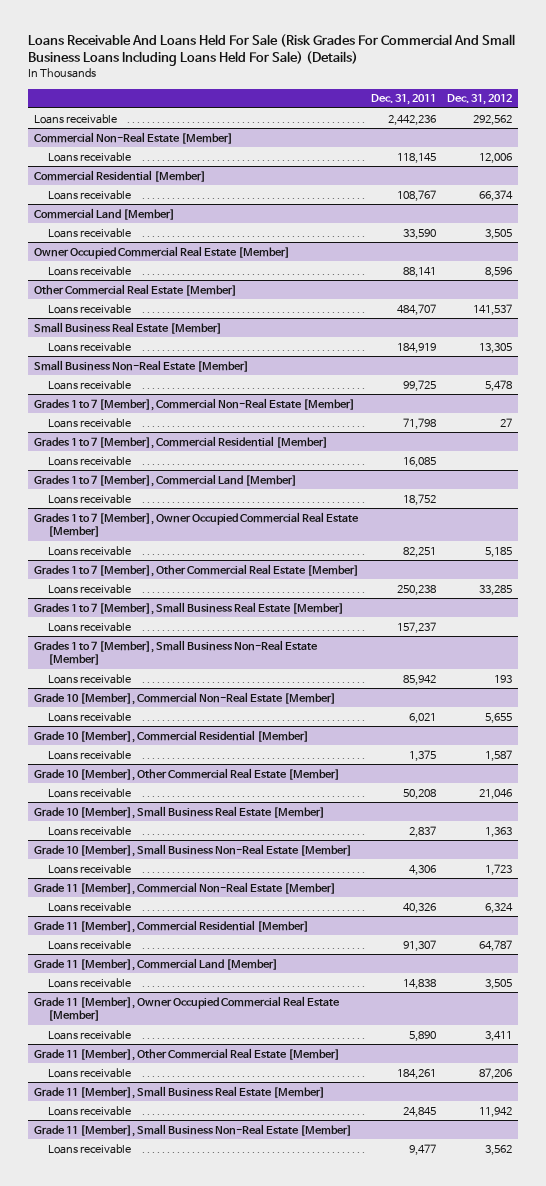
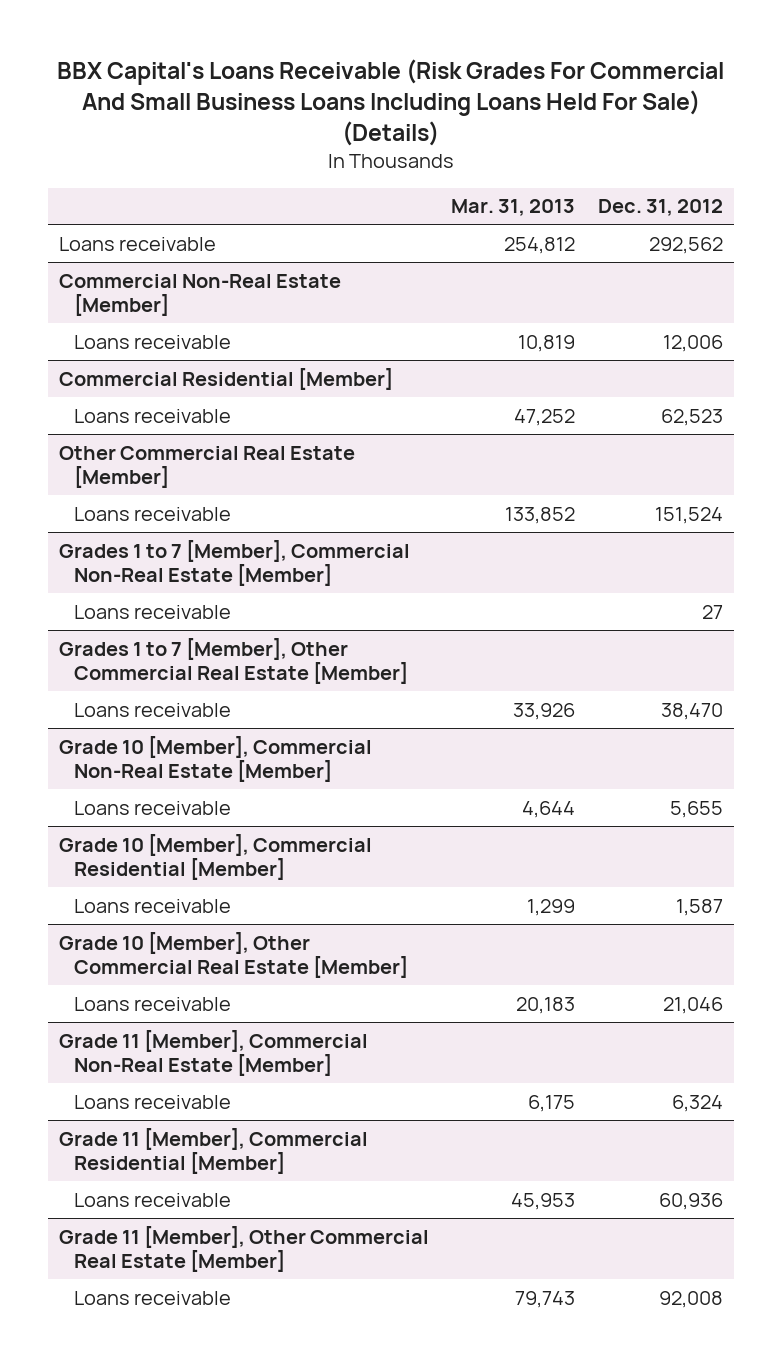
- Loans Receivable And Loans Held For Sale (Risk Grades For Commercial And Small Business Loans Including Loans Held For Sale) (Details)
+ BBX Capital's Loans Receivable (Risk Grades For Commercial And Small Business Loans Including Loans Held For Sale) (Details)
- | Dec. 31, 2011 | Dec. 31, 2012
+ | Mar. 31, 2013 | Dec. 31, 2012
@ Commercial Residential [Member]
- Loans receivable | 108,767 | 66,374
- Commercial Land [Member]
- Loans receivable | 33,590 | 3,505
- Owner Occupied Commercial Real Estate [Member]
- Loans receivable | 88,141 | 8,596
@ Commercial Residential [Member]
+ Loans receivable | 47,252 | 62,523
@ Other Commercial Real Estate [Member]
- Loans receivable | 484,707 | 141,537
- Small Business Real Estate [Member]
- Loans receivable | 184,919 | 13,305
- Small Business Non-Real Estate [Member]
- Loans receivable | 99,725 | 5,478
@ Other Commercial Real Estate [Member]
+ Loans receivable | 133,852 | 151,524
- Grades 1 to 7 [Member], Commercial Residential [Member]
- Loans receivable | 16,085 |
- Grades 1 to 7 [Member], Commercial Land [Member]
- Loans receivable | 18,752 |
- Grades 1 to 7 [Member], Owner Occupied Commercial Real Estate [Member]
- Loans receivable | 82,251 | 5,185
@ Grades 1 to 7 [Member], Other Commercial Real Estate [Member]
- Loans receivable | 250,238 | 33,285
- Grades 1 to 7 [Member], Small Business Real Estate [Member]
- Loans receivable | 157,237 |
- Grades 1 to 7 [Member], Small Business Non-Real Estate [Member]
- Loans receivable | 85,942 | 193
@ Grades 1 to 7 [Member], Other Commercial Real Estate [Member]
+ Loans receivable | 33,926 | 38,470
- Grade 10 [Member], Small Business Real Estate [Member]
- Loans receivable | 2,837 | 1,363
- Grade 10 [Member], Small Business Non-Real Estate [Member]
- Loans receivable | 4,306 | 1,723
@ Grade 11 [Member], Commercial Residential [Member]
- Loans receivable | 91,307 | 64,787
- Grade 11 [Member], Commercial Land [Member]
- Loans receivable | 14,838 | 3,505
- Grade 11 [Member], Owner Occupied Commercial Real Estate [Member]
- Loans receivable | 5,890 | 3,411
@ Grade 11 [Member], Commercial Residential [Member]
+ Loans receivable | 45,953 | 60,936
@ Grade 11 [Member], Other Commercial Real Estate [Member]
- Loans receivable | 184,261 | 87,206
- Grade 11 [Member], Small Business Real Estate [Member]
- Loans receivable | 24,845 | 11,942
- Grade 11 [Member], Small Business Non-Real Estate [Member]
- Loans receivable | 9,477 | 3,562
@ Grade 11 [Member], Other Commercial Real Estate [Member]
+ Loans receivable | 79,743 | 92,008

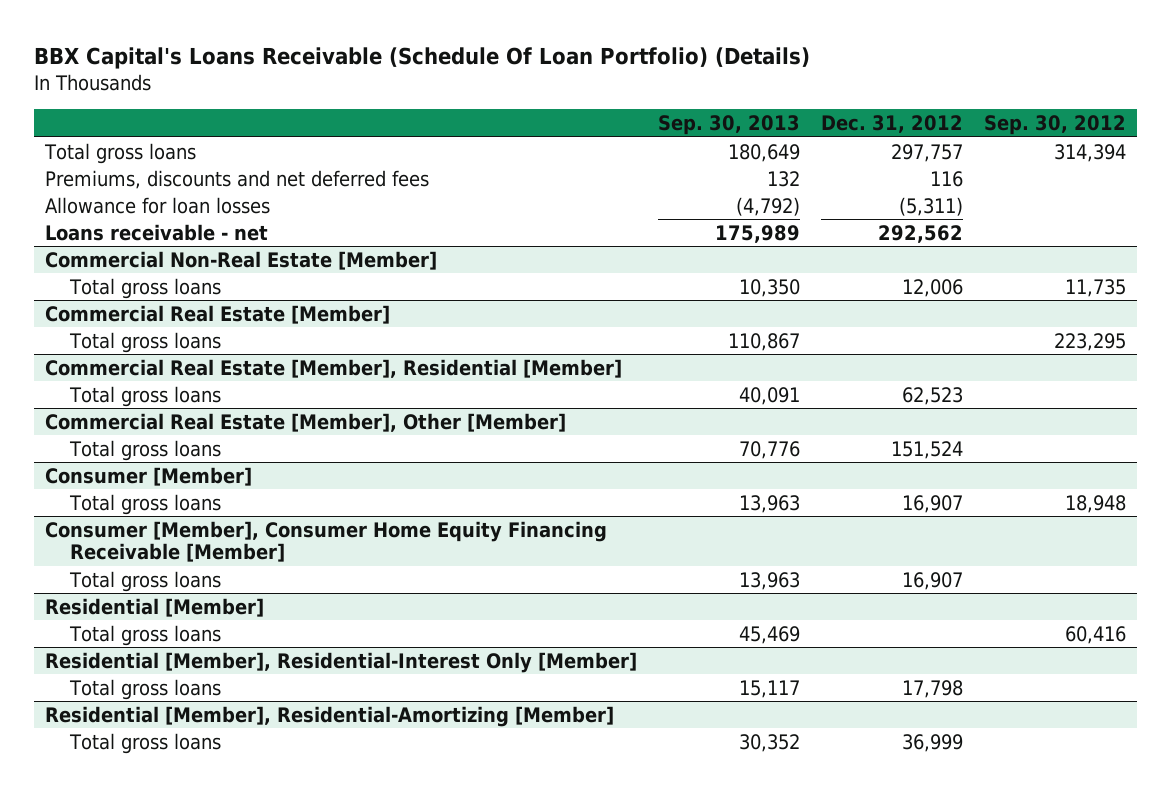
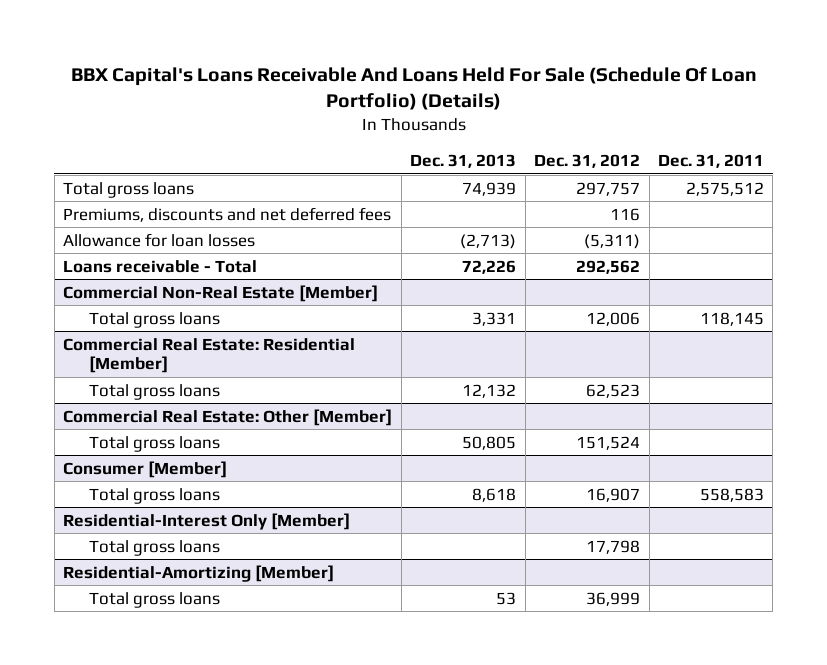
- BBX Capital's Loans Receivable (Schedule Of Loan Portfolio) (Details)
+ BBX Capital's Loans Receivable And Loans Held For Sale (Schedule Of Loan Portfolio) (Details)
- | Sep. 30, 2013 | Dec. 31, 2012 | Sep. 30, 2012
+ | Dec. 31, 2013 | Dec. 31, 2012 | Dec. 31, 2011
- Loans receivable - net | 175,989 | 292,562 |
+ Loans receivable - Total | 72,226 | 292,562 |
- Commercial Real Estate [Member]
- Total gross loans | 110,867 | | 223,295
- Commercial Real Estate [Member], Residential [Member]
+ Commercial Real Estate: Residential [Member]
- Commercial Real Estate [Member], Other [Member]
+ Commercial Real Estate: Other [Member]
- Consumer [Member], Consumer Home Equity Financing Receivable [Member]
- Total gross loans | 13,963 | 16,907 |
- Residential [Member]
- Total gross loans | 45,469 | | 60,416
- Residential [Member], Residential-Interest Only [Member]
+ Residential-Interest Only [Member]
- Residential [Member], Residential-Amortizing [Member]
+ Residential-Amortizing [Member]

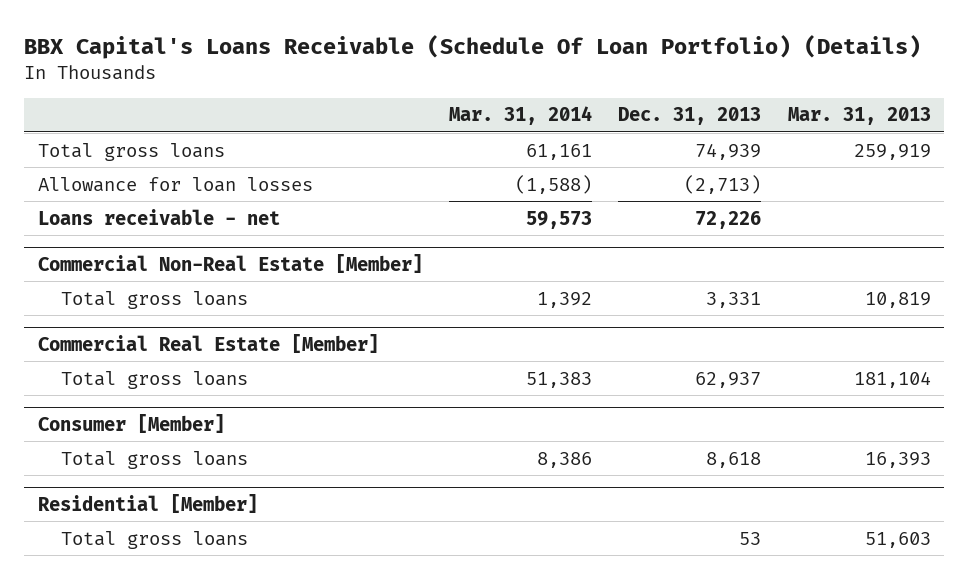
- BBX Capital's Loans Receivable And Loans Held For Sale (Schedule Of Loan Portfolio) (Details)
+ BBX Capital's Loans Receivable (Schedule Of Loan Portfolio) (Details)
- | Dec. 31, 2013 | Dec. 31, 2012 | Dec. 31, 2011
+ | Mar. 31, 2014 | Dec. 31, 2013 | Mar. 31, 2013
- Premiums, discounts and net deferred fees | | 116 |
- Loans receivable - Total | 72,226 | 292,562 |
+ Loans receivable - net | 59,573 | 72,226 |
- Commercial Real Estate: Residential [Member]
- Total gross loans | 12,132 | 62,523 |
- Commercial Real Estate: Other [Member]
- Total gross loans | 50,805 | 151,524 |
+ Commercial Real Estate [Member]
+ Total gross loans | 51,383 | 62,937 | 181,104
- Residential-Interest Only [Member]
- Total gross loans | | 17,798 |
- Residential-Amortizing [Member]
+ Residential [Member]

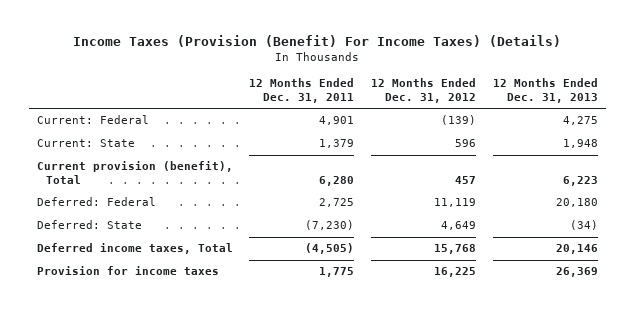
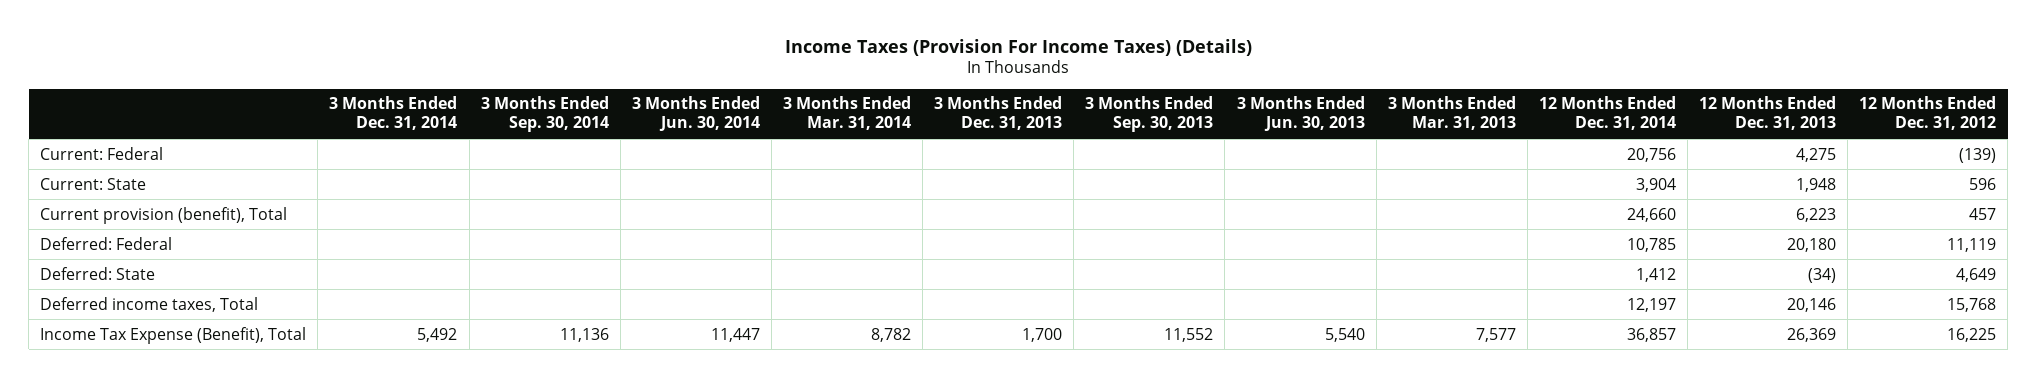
- Income Taxes (Provision (Benefit) For Income Taxes) (Details)
+ Income Taxes (Provision For Income Taxes) (Details)
- | 12 Months Ended Dec. 31, 2011 | 12 Months Ended Dec. 31, 2012 | 12 Months Ended Dec. 31, 2013
+ | 3 Months Ended Dec. 31, 2014 | 3 Months Ended Sep. 30, 2014 | 3 Months Ended Jun. 30, 2014 | 3 Months Ended Mar. 31, 2014 | 3 Months Ended Dec. 31, 2013 | 3 Months Ended Sep. 30, 2013 | 3 Months Ended Jun. 30, 2013 | 3 Months Ended Mar. 31, 2013 | 12 Months Ended Dec. 31, 2014 | 12 Months Ended Dec. 31, 2013 | 12 Months Ended Dec. 31, 2012
- Provision for income taxes | 1,775 | 16,225 | 26,369
+ Income Tax Expense (Benefit), Total | 5,492 | 11,136 | 11,447 | 8,782 | 1,700 | 11,552 | 5,540 | 7,577 | 36,857 | 26,369 | 16,225

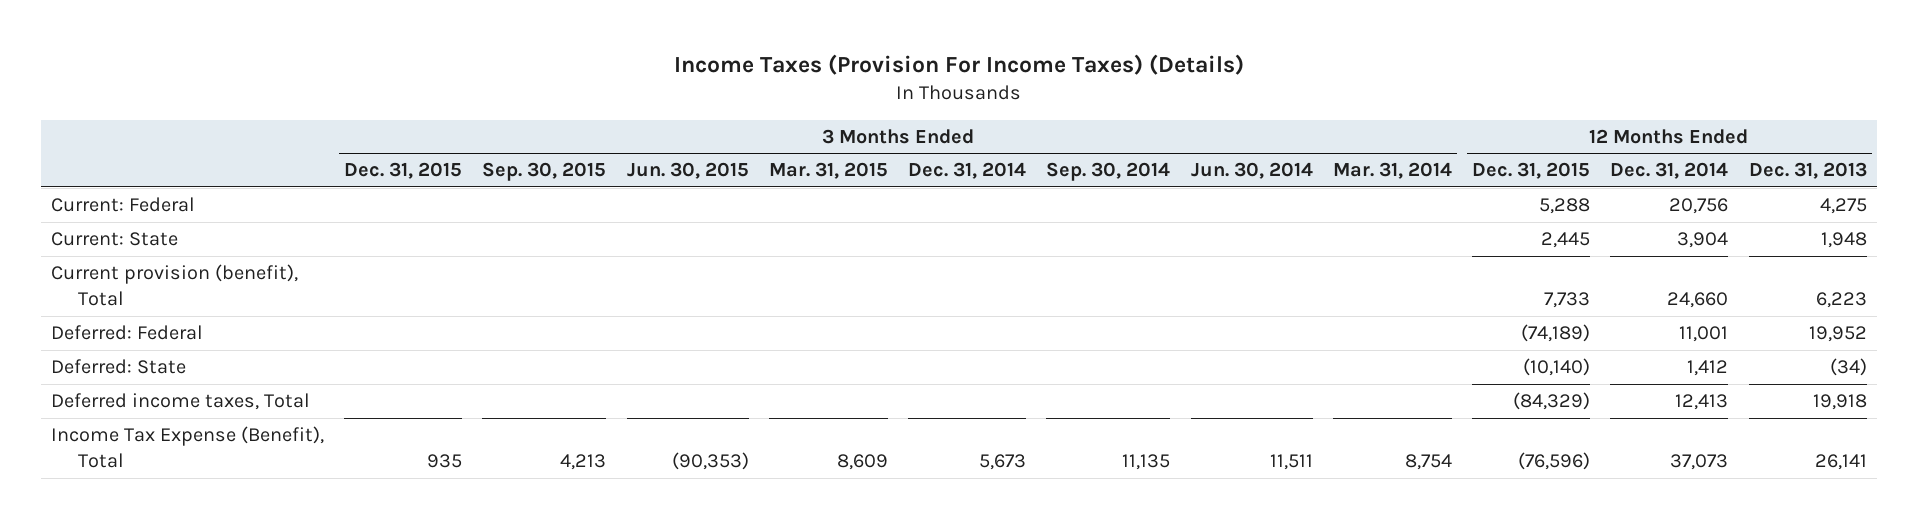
- | 3 Months Ended Dec. 31, 2014 | 3 Months Ended Sep. 30, 2014 | 3 Months Ended Jun. 30, 2014 | 3 Months Ended Mar. 31, 2014 | 3 Months Ended Dec. 31, 2013 | 3 Months Ended Sep. 30, 2013 | 3 Months Ended Jun. 30, 2013 | 3 Months Ended Mar. 31, 2013 | 12 Months Ended Dec. 31, 2014 | 12 Months Ended Dec. 31, 2013 | 12 Months Ended Dec. 31, 2012
+ | 3 Months Ended Dec. 31, 2015 | 3 Months Ended Sep. 30, 2015 | 3 Months Ended Jun. 30, 2015 | 3 Months Ended Mar. 31, 2015 | 3 Months Ended Dec. 31, 2014 | 3 Months Ended Sep. 30, 2014 | 3 Months Ended Jun. 30, 2014 | 3 Months Ended Mar. 31, 2014 | 12 Months Ended Dec. 31, 2015 | 12 Months Ended Dec. 31, 2014 | 12 Months Ended Dec. 31, 2013
- Deferred: Federal | | | | | | | | | 10,785 | 20,180 | 11,119
+ Deferred: Federal | | | | | | | | | (74,189) | 11,001 | 19,952
- Deferred income taxes, Total | | | | | | | | | 12,197 | 20,146 | 15,768
- Income Tax Expense (Benefit), Total | 5,492 | 11,136 | 11,447 | 8,782 | 1,700 | 11,552 | 5,540 | 7,577 | 36,857 | 26,369 | 16,225
+ Deferred income taxes, Total | | | | | | | | | (84,329) | 12,413 | 19,918
+ Income Tax Expense (Benefit), Total | 935 | 4,213 | (90,353) | 8,609 | 5,673 | 11,135 | 11,511 | 8,754 | (76,596) | 37,073 | 26,141

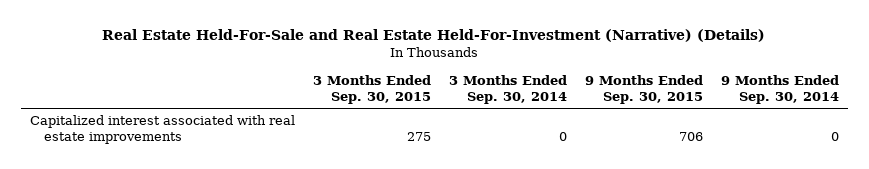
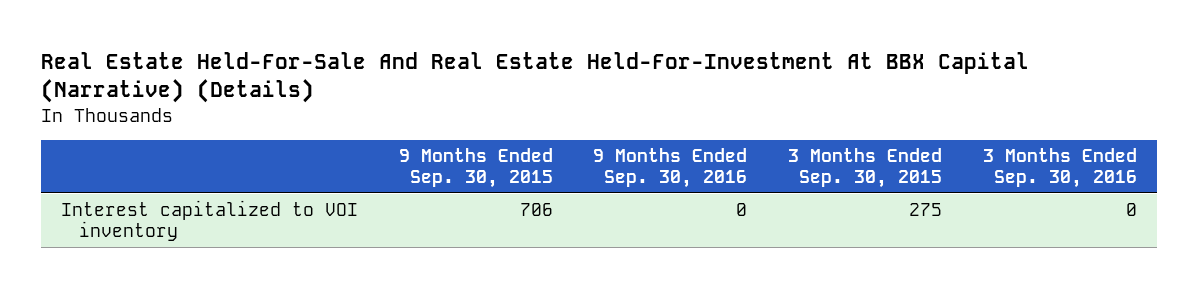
- Real Estate Held-For-Sale and Real Estate Held-For-Investment (Narrative) (Details)
+ Real Estate Held-For-Sale And Real Estate Held-For-Investment At BBX Capital (Narrative) (Details)
- | 3 Months Ended Sep. 30, 2015 | 3 Months Ended Sep. 30, 2014 | 9 Months Ended Sep. 30, 2015 | 9 Months Ended Sep. 30, 2014
+ | 9 Months Ended Sep. 30, 2015 | 9 Months Ended Sep. 30, 2016 | 3 Months Ended Sep. 30, 2015 | 3 Months Ended Sep. 30, 2016
- Capitalized interest associated with real estate improvements | 275 | 0 | 706 | 0
+ Interest capitalized to VOI inventory | 706 | 0 | 275 | 0

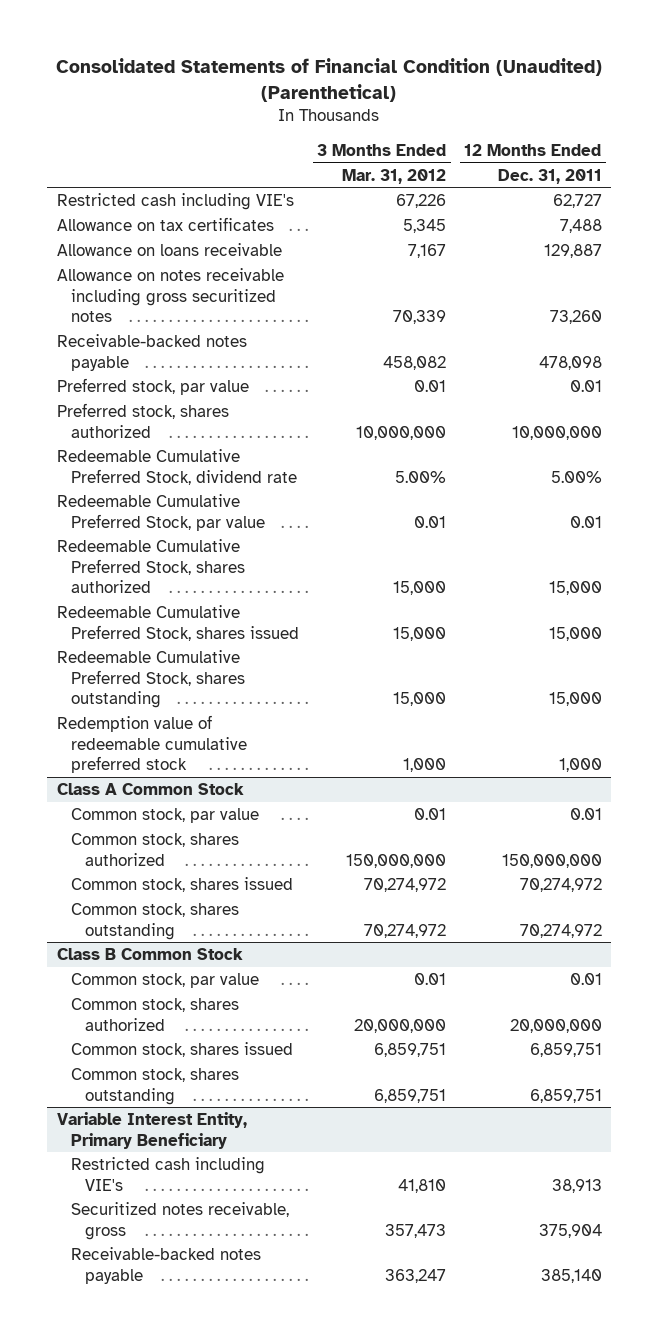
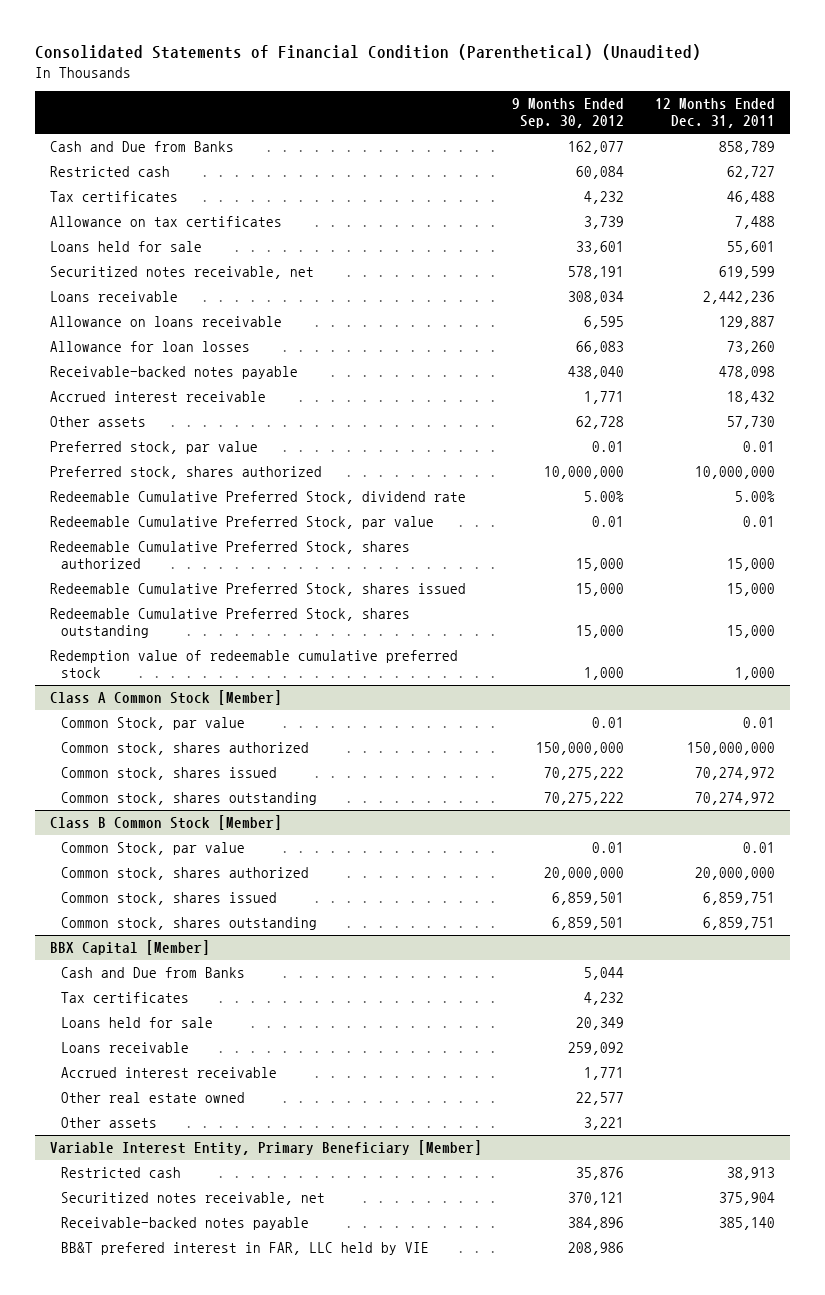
- Consolidated Statements of Financial Condition (Unaudited) (Parenthetical)
+ Consolidated Statements of Financial Condition (Parenthetical) (Unaudited)
- | 3 Months Ended Mar. 31, 2012 | 12 Months Ended Dec. 31, 2011
+ | 9 Months Ended Sep. 30, 2012 | 12 Months Ended Dec. 31, 2011
- Restricted cash including VIE's | 67,226 | 62,727
+ Cash and Due from Banks | 162,077 | 858,789
+ Restricted cash | 60,084 | 62,727
+ Tax certificates | 4,232 | 46,488
+ Loans held for sale | 33,601 | 55,601
+ Securitized notes receivable, net | 578,191 | 619,599
+ Loans receivable | 308,034 | 2,442,236
- Allowance on notes receivable including gross securitized notes | 70,339 | 73,260
+ Allowance for loan losses | 66,083 | 73,260
+ Accrued interest receivable | 1,771 | 18,432
+ Other assets | 62,728 | 57,730
- Class A Common Stock
- Common stock, par value | 0.01 | 0.01
+ Class A Common Stock [Member]
+ Common Stock, par value | 0.01 | 0.01
- Class B Common Stock
- Common stock, par value | 0.01 | 0.01
+ Class B Common Stock [Member]
+ Common Stock, par value | 0.01 | 0.01
- Variable Interest Entity, Primary Beneficiary
- Restricted cash including VIE's | 41,810 | 38,913
- Securitized notes receivable, gross | 357,473 | 375,904
+ BBX Capital [Member]
+ Cash and Due from Banks | 5,044 |
+ Tax certificates | 4,232 |
+ Loans held for sale | 20,349 |
+ Loans receivable | 259,092 |
+ Accrued interest receivable | 1,771 |
+ Other real estate owned | 22,577 |
+ Other assets | 3,221 |
+ Variable Interest Entity, Primary Beneficiary [Member]
+ Restricted cash | 35,876 | 38,913
+ Securitized notes receivable, net | 370,121 | 375,904
+ BB&T prefered interest in FAR, LLC held by VIE | 208,986 |

